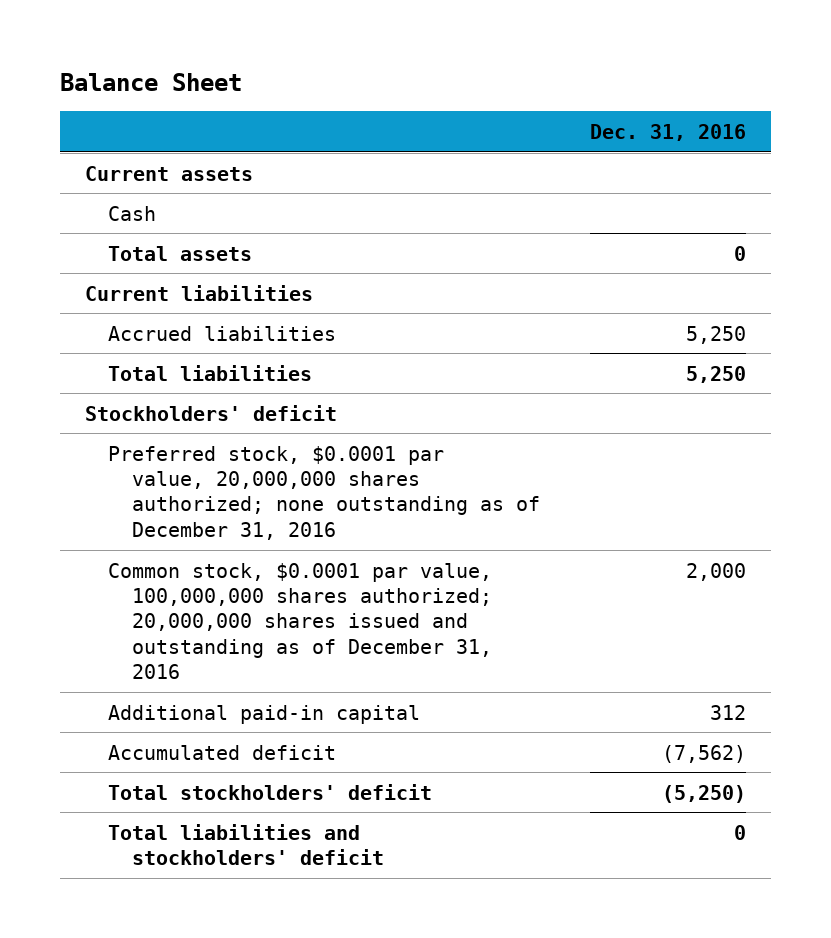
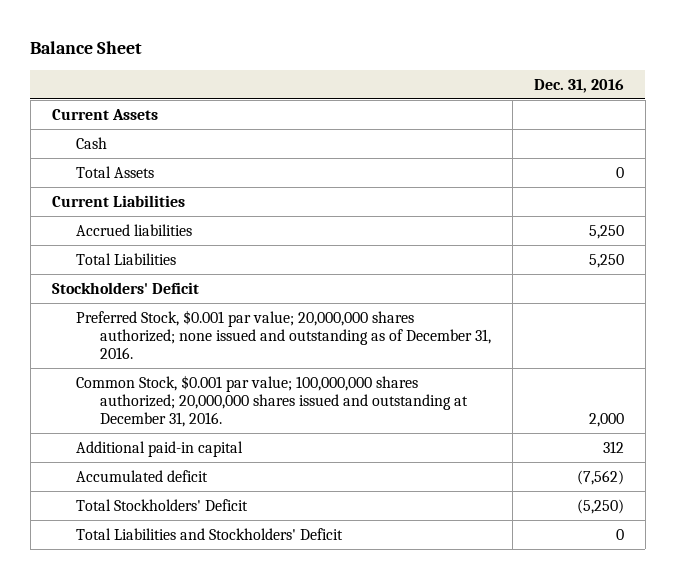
- Current assets
+ Current Assets
- Total assets | 0
- Current liabilities
+ Total Assets | 0
+ Current Liabilities
- Total liabilities | 5,250
- Stockholders' deficit
- Preferred stock, $0.0001 par value, 20,000,000 shares authorized; none outstanding as of December 31, 2016
- Common stock, $0.0001 par value, 100,000,000 shares authorized; 20,000,000 shares issued and outstanding as of December 31, 2016 | 2,000
+ Total Liabilities | 5,250
+ Stockholders' Deficit
+ Preferred Stock, $0.001 par value; 20,000,000 shares authorized; none issued and outstanding as of December 31, 2016.
+ Common Stock, $0.001 par value; 100,000,000 shares authorized; 20,000,000 shares issued and outstanding at December 31, 2016. | 2,000
- Total stockholders' deficit | (5,250)
- Total liabilities and stockholders' deficit | 0
+ Total Stockholders' Deficit | (5,250)
+ Total Liabilities and Stockholders' Deficit | 0

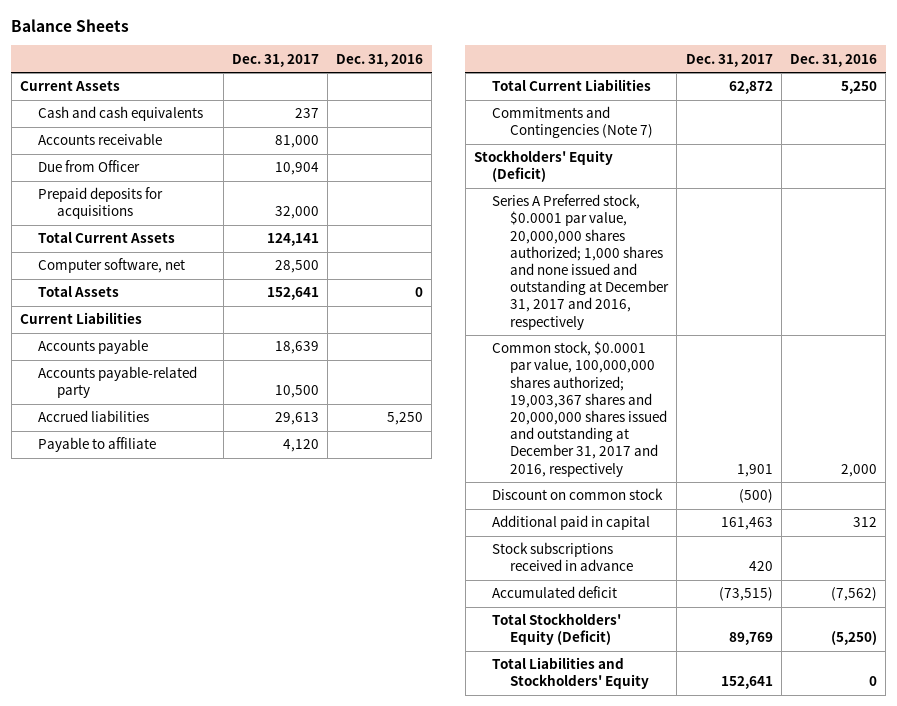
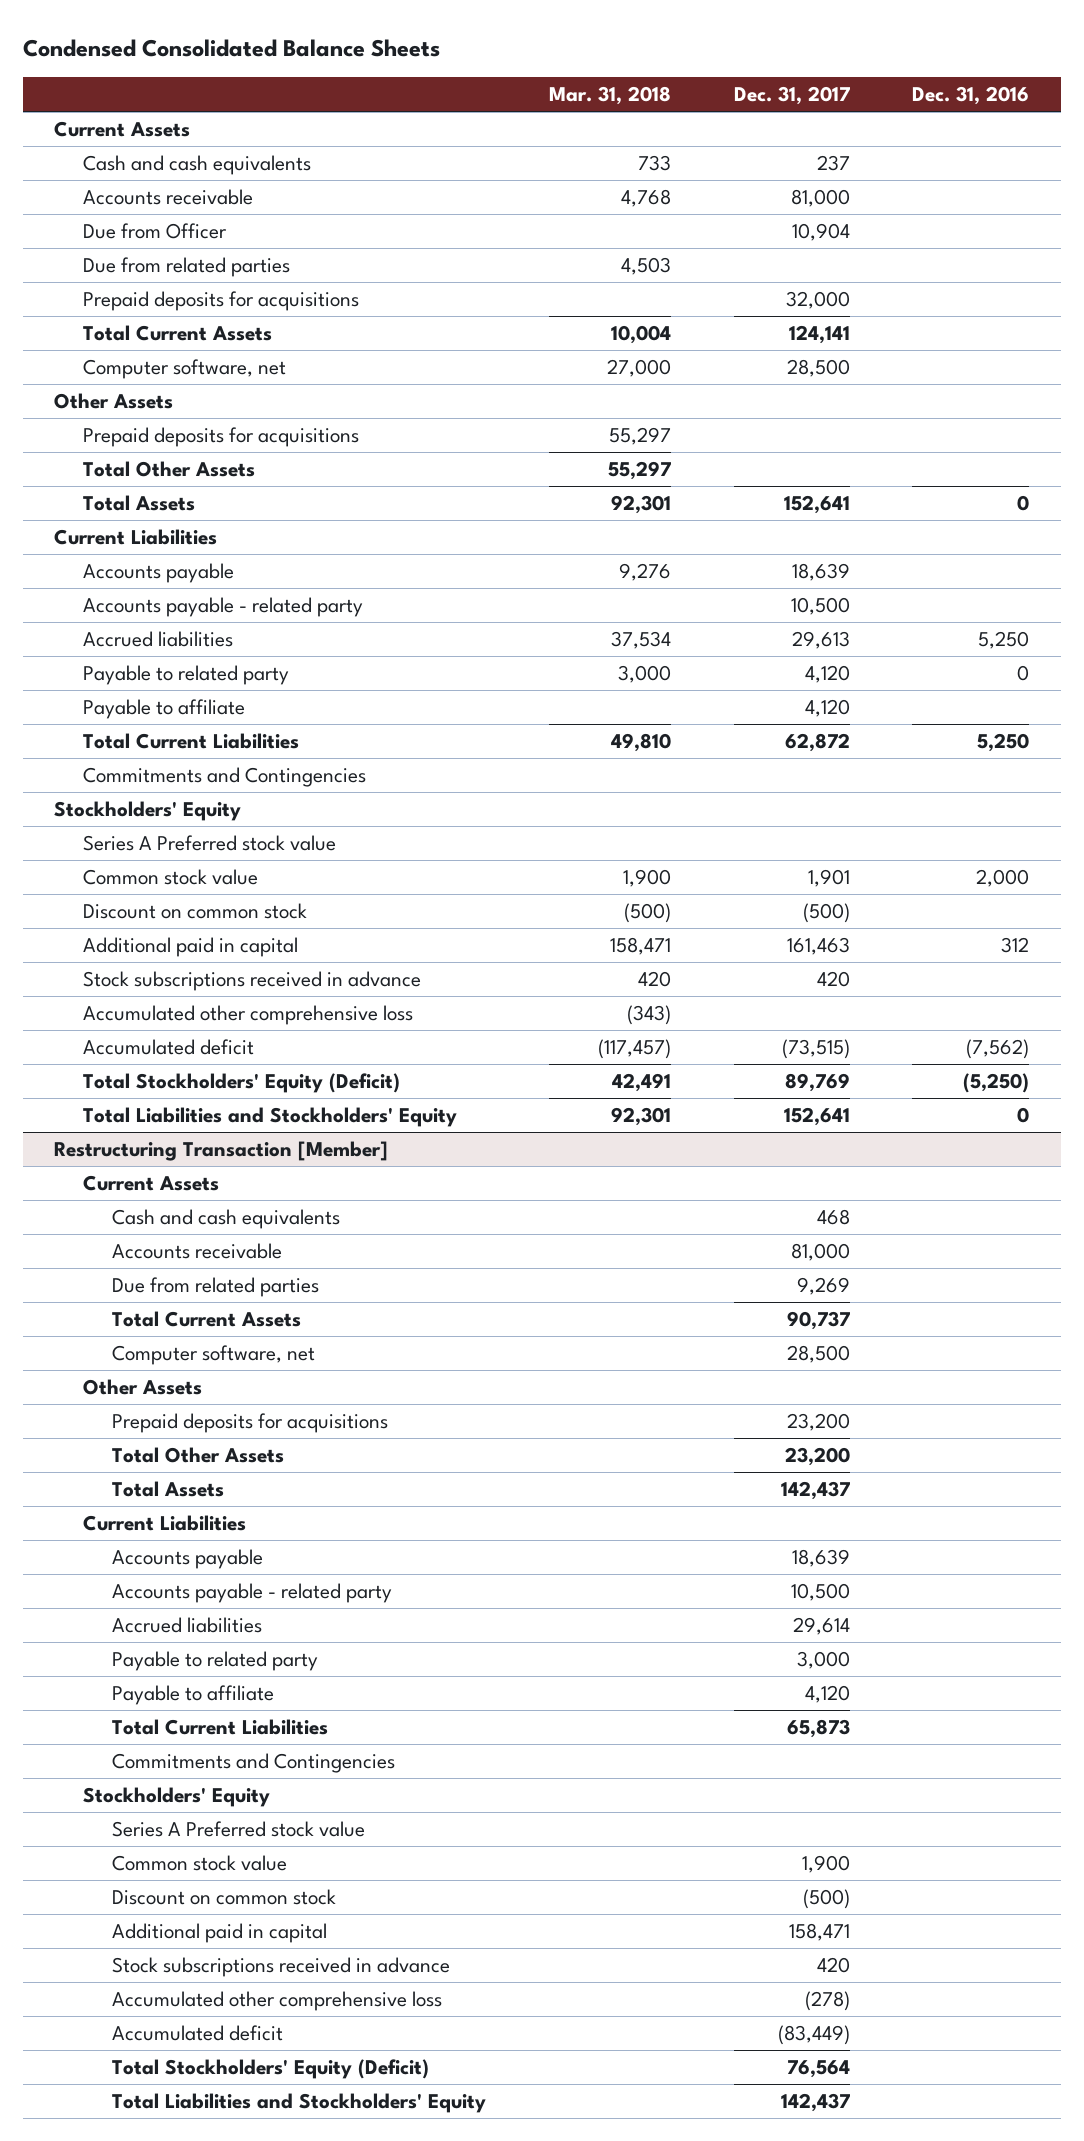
- Balance Sheets
+ Condensed Consolidated Balance Sheets
- | Dec. 31, 2017 | Dec. 31, 2016
+ | Mar. 31, 2018 | Dec. 31, 2017 | Dec. 31, 2016
+ Due from related parties | 4,503 | |
+ Other Assets
+ Prepaid deposits for acquisitions | 55,297 | |
+ Total Other Assets | 55,297 | |
- Accounts payable-related party | 10,500 |
+ Accounts payable - related party | | 10,500 |
+ Payable to related party | 3,000 | 4,120 | 0
- Commitments and Contingencies (Note 7)
- Stockholders' Equity (Deficit)
- Series A Preferred stock, $0.0001 par value, 20,000,000 shares authorized; 1,000 shares and none issued and outstanding at December 31, 2017 and 2016, respectively
- Common stock, $0.0001 par value, 100,000,000 shares authorized; 19,003,367 shares and 20,000,000 shares issued and outstanding at December 31, 2017 and 2016, respectively | 1,901 | 2,000
+ Commitments and Contingencies
+ Stockholders' Equity
+ Series A Preferred stock value
+ Common stock value | 1,900 | 1,901 | 2,000
+ Accumulated other comprehensive loss | (343) | |
+ Restructuring Transaction [Member]
+ Current Assets
+ Cash and cash equivalents | | 468 |
+ Accounts receivable | | 81,000 |
+ Due from related parties | | 9,269 |
+ Total Current Assets | | 90,737 |
+ Computer software, net | | 28,500 |
+ Other Assets
+ Prepaid deposits for acquisitions | | 23,200 |
+ Total Other Assets | | 23,200 |
+ Total Assets | | 142,437 |
+ Current Liabilities
+ Accounts payable | | 18,639 |
+ Accounts payable - related party | | 10,500 |
+ Accrued liabilities | | 29,614 |
+ Payable to related party | | 3,000 |
+ Payable to affiliate | | 4,120 |
+ Total Current Liabilities | | 65,873 |
+ Commitments and Contingencies
+ Stockholders' Equity
+ Series A Preferred stock value
+ Common stock value | | 1,900 |
+ Discount on common stock | | (500) |
+ Additional paid in capital | | 158,471 |
+ Stock subscriptions received in advance | | 420 |
+ Accumulated other comprehensive loss | | (278) |
+ Accumulated deficit | | (83,449) |
+ Total Stockholders' Equity (Deficit) | | 76,564 |
+ Total Liabilities and Stockholders' Equity | | 142,437 |

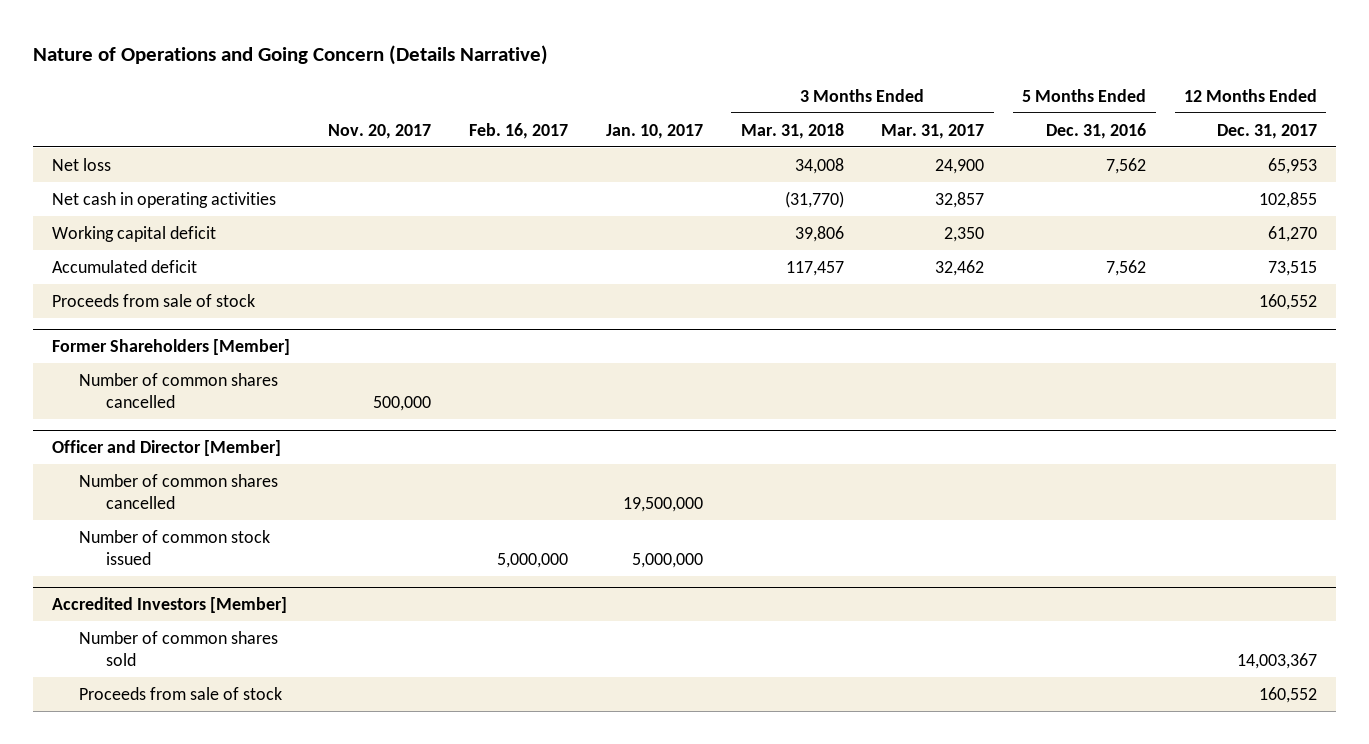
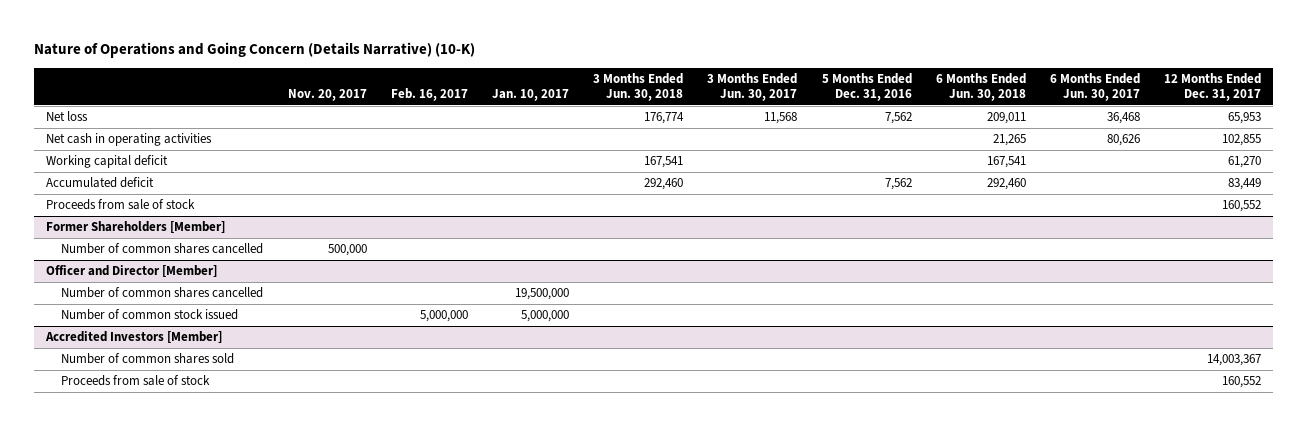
- Nature of Operations and Going Concern (Details Narrative)
+ Nature of Operations and Going Concern (Details Narrative) (10-K)
- | Nov. 20, 2017 | Feb. 16, 2017 | Jan. 10, 2017 | 3 Months Ended Mar. 31, 2018 | 3 Months Ended Mar. 31, 2017 | 5 Months Ended Dec. 31, 2016 | 12 Months Ended Dec. 31, 2017
+ | Nov. 20, 2017 | Feb. 16, 2017 | Jan. 10, 2017 | 3 Months Ended Jun. 30, 2018 | 3 Months Ended Jun. 30, 2017 | 5 Months Ended Dec. 31, 2016 | 6 Months Ended Jun. 30, 2018 | 6 Months Ended Jun. 30, 2017 | 12 Months Ended Dec. 31, 2017
- Accumulated deficit | | | | 117,457 | 32,462 | 7,562 | 73,515
+ Accumulated deficit | | | | 292,460 | | 7,562 | 292,460 | | 83,449

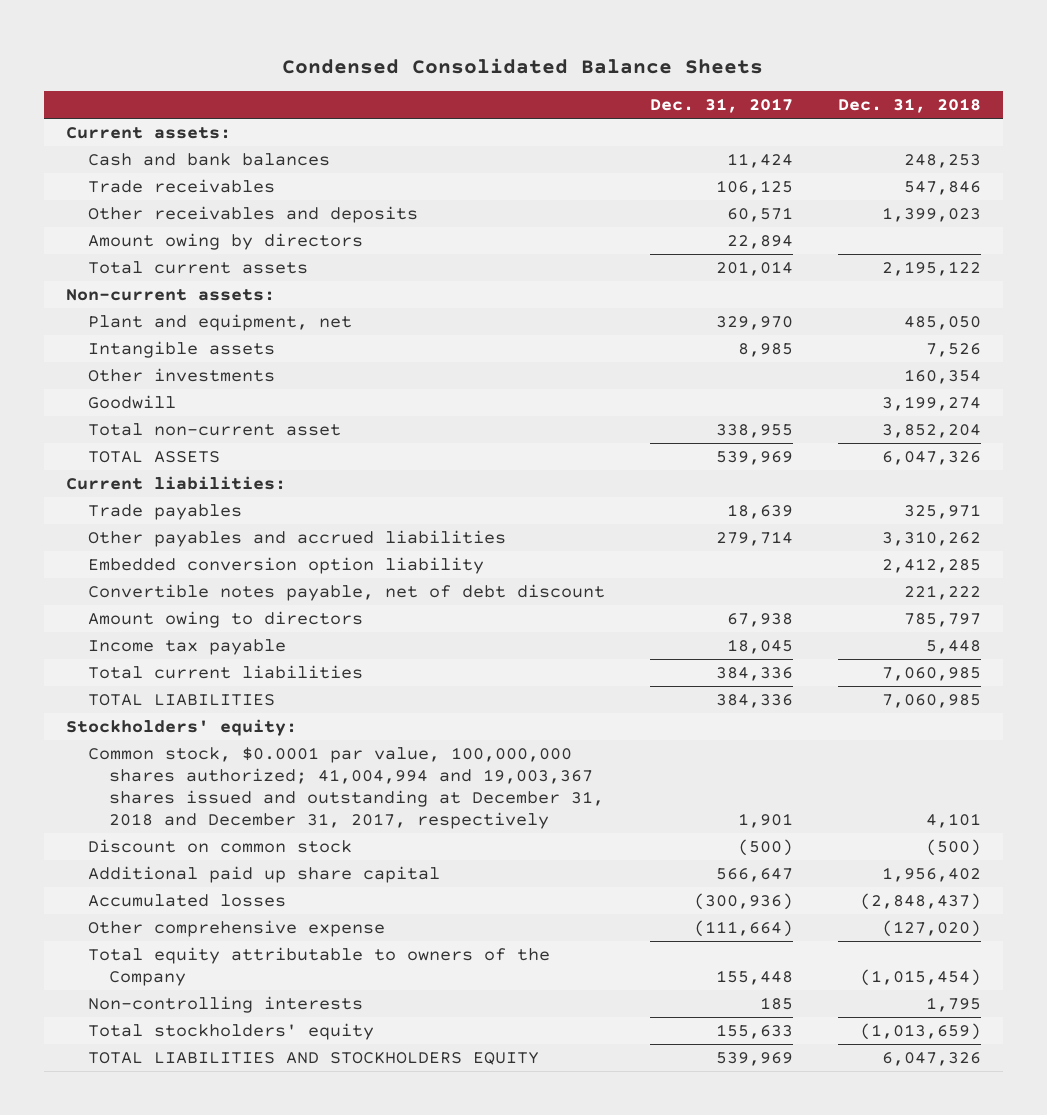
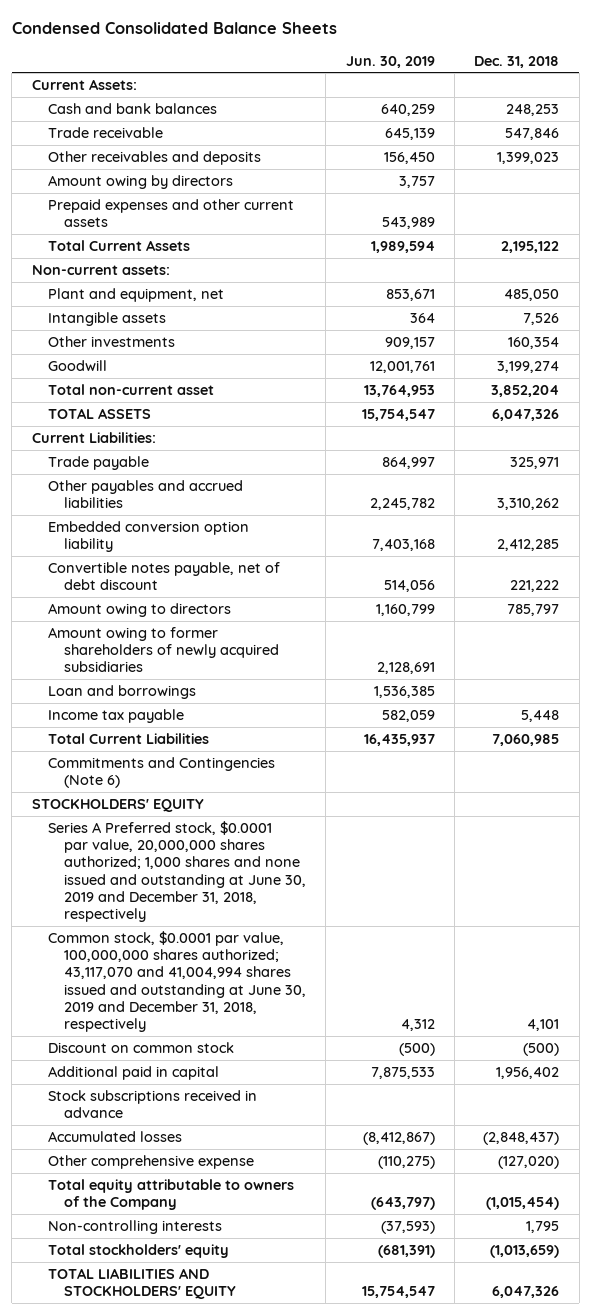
- | Dec. 31, 2017 | Dec. 31, 2018
+ | Jun. 30, 2019 | Dec. 31, 2018
- Current assets:
+ Current Assets:
- Trade receivables | 106,125 | 547,846
+ Trade receivable | 645,139 | 547,846
- Total current assets | 201,014 | 2,195,122
+ Prepaid expenses and other current assets | 543,989 |
+ Total Current Assets | 1,989,594 | 2,195,122
- Current liabilities:
- Trade payables | 18,639 | 325,971
+ Current Liabilities:
+ Trade payable | 864,997 | 325,971
+ Amount owing to former shareholders of newly acquired subsidiaries | 2,128,691 |
+ Loan and borrowings | 1,536,385 |
- Total current liabilities | 384,336 | 7,060,985
- TOTAL LIABILITIES | 384,336 | 7,060,985
- Stockholders' equity:
- Common stock, $0.0001 par value, 100,000,000 shares authorized; 41,004,994 and 19,003,367 shares issued and outstanding at December 31, 2018 and December 31, 2017, respectively | 1,901 | 4,101
+ Total Current Liabilities | 16,435,937 | 7,060,985
+ Commitments and Contingencies (Note 6)
+ STOCKHOLDERS' EQUITY
+ Series A Preferred stock, $0.0001 par value, 20,000,000 shares authorized; 1,000 shares and none issued and outstanding at June 30, 2019 and December 31, 2018, respectively
+ Common stock, $0.0001 par value, 100,000,000 shares authorized; 43,117,070 and 41,004,994 shares issued and outstanding at June 30, 2019 and December 31, 2018, respectively | 4,312 | 4,101
- Additional paid up share capital | 566,647 | 1,956,402
+ Additional paid in capital | 7,875,533 | 1,956,402
+ Stock subscriptions received in advance
- TOTAL LIABILITIES AND STOCKHOLDERS EQUITY | 539,969 | 6,047,326
+ TOTAL LIABILITIES AND STOCKHOLDERS' EQUITY | 15,754,547 | 6,047,326

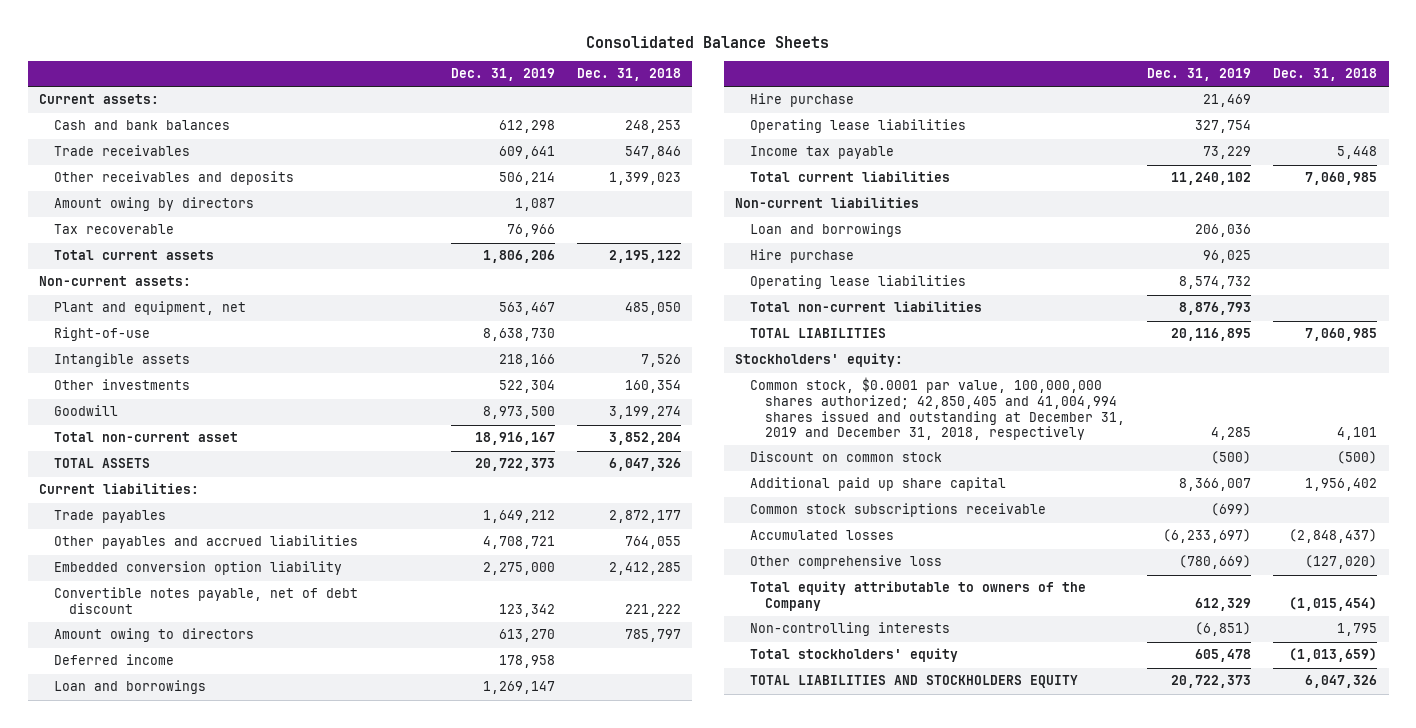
- Condensed Consolidated Balance Sheets
+ Consolidated Balance Sheets
- | Jun. 30, 2019 | Dec. 31, 2018
+ | Dec. 31, 2019 | Dec. 31, 2018
- Current Assets:
+ Current assets:
- Trade receivable | 645,139 | 547,846
+ Trade receivables | 609,641 | 547,846
- Prepaid expenses and other current assets | 543,989 |
- Total Current Assets | 1,989,594 | 2,195,122
+ Tax recoverable | 76,966 |
+ Total current assets | 1,806,206 | 2,195,122
+ Right-of-use | 8,638,730 |
- Current Liabilities:
- Trade payable | 864,997 | 325,971
- Other payables and accrued liabilities | 2,245,782 | 3,310,262
+ Current liabilities:
+ Trade payables | 1,649,212 | 2,872,177
+ Other payables and accrued liabilities | 4,708,721 | 764,055
- Amount owing to former shareholders of newly acquired subsidiaries | 2,128,691 |
+ Deferred income | 178,958 |
+ Hire purchase | 21,469 |
+ Operating lease liabilities | 327,754 |
- Total Current Liabilities | 16,435,937 | 7,060,985
- Commitments and Contingencies (Note 6)
- STOCKHOLDERS' EQUITY
- Series A Preferred stock, $0.0001 par value, 20,000,000 shares authorized; 1,000 shares and none issued and outstanding at June 30, 2019 and December 31, 2018, respectively
- Common stock, $0.0001 par value, 100,000,000 shares authorized; 43,117,070 and 41,004,994 shares issued and outstanding at June 30, 2019 and December 31, 2018, respectively | 4,312 | 4,101
+ Total current liabilities | 11,240,102 | 7,060,985
+ Non-current liabilities
+ Loan and borrowings | 206,036 |
+ Hire purchase | 96,025 |
+ Operating lease liabilities | 8,574,732 |
+ Total non-current liabilities | 8,876,793 |
+ TOTAL LIABILITIES | 20,116,895 | 7,060,985
+ Stockholders' equity:
+ Common stock, $0.0001 par value, 100,000,000 shares authorized; 42,850,405 and 41,004,994 shares issued and outstanding at December 31, 2019 and December 31, 2018, respectively | 4,285 | 4,101
- Additional paid in capital | 7,875,533 | 1,956,402
- Stock subscriptions received in advance
+ Additional paid up share capital | 8,366,007 | 1,956,402
+ Common stock subscriptions receivable | (699) |
- Other comprehensive expense | (110,275) | (127,020)
+ Other comprehensive loss | (780,669) | (127,020)
- TOTAL LIABILITIES AND STOCKHOLDERS' EQUITY | 15,754,547 | 6,047,326
+ TOTAL LIABILITIES AND STOCKHOLDERS EQUITY | 20,722,373 | 6,047,326

